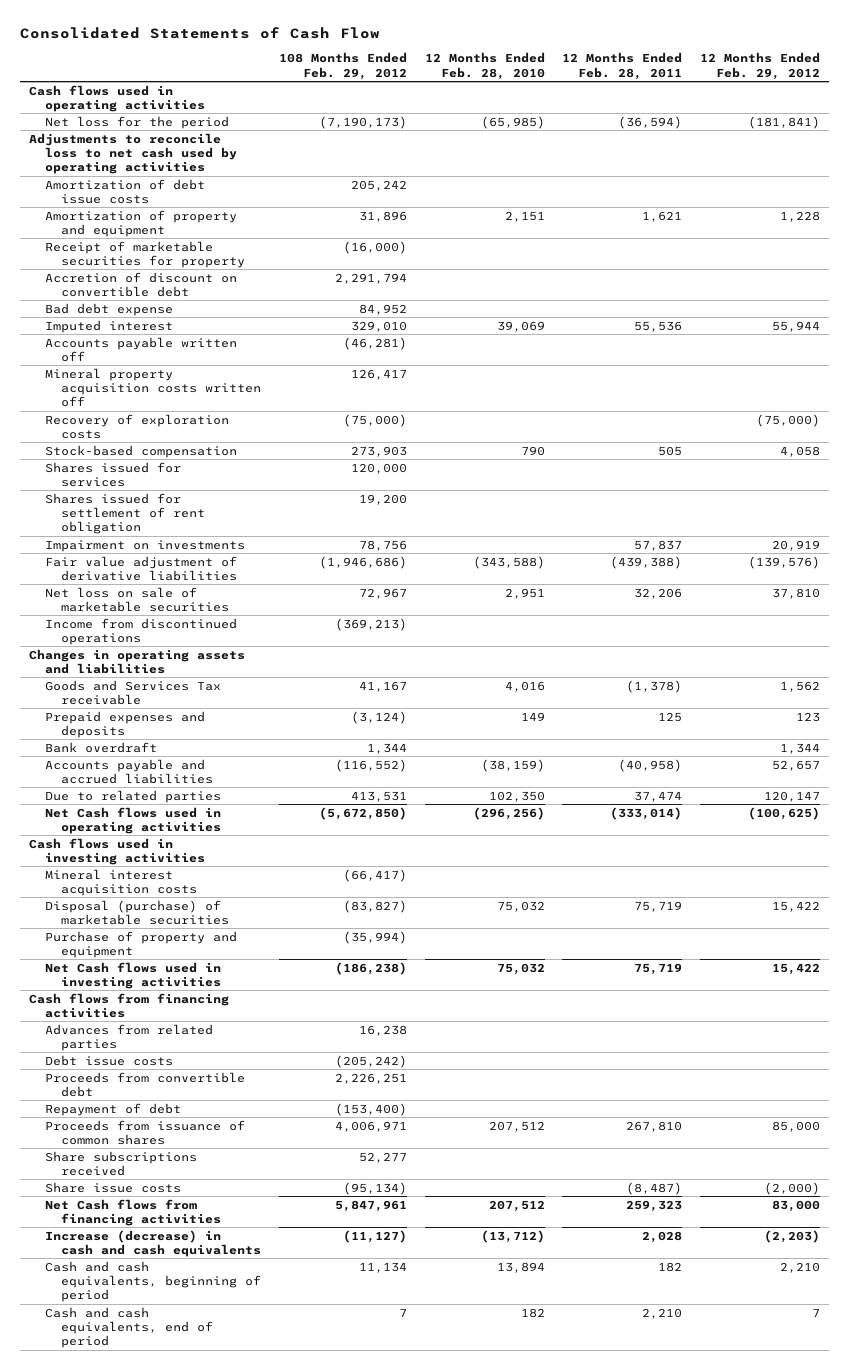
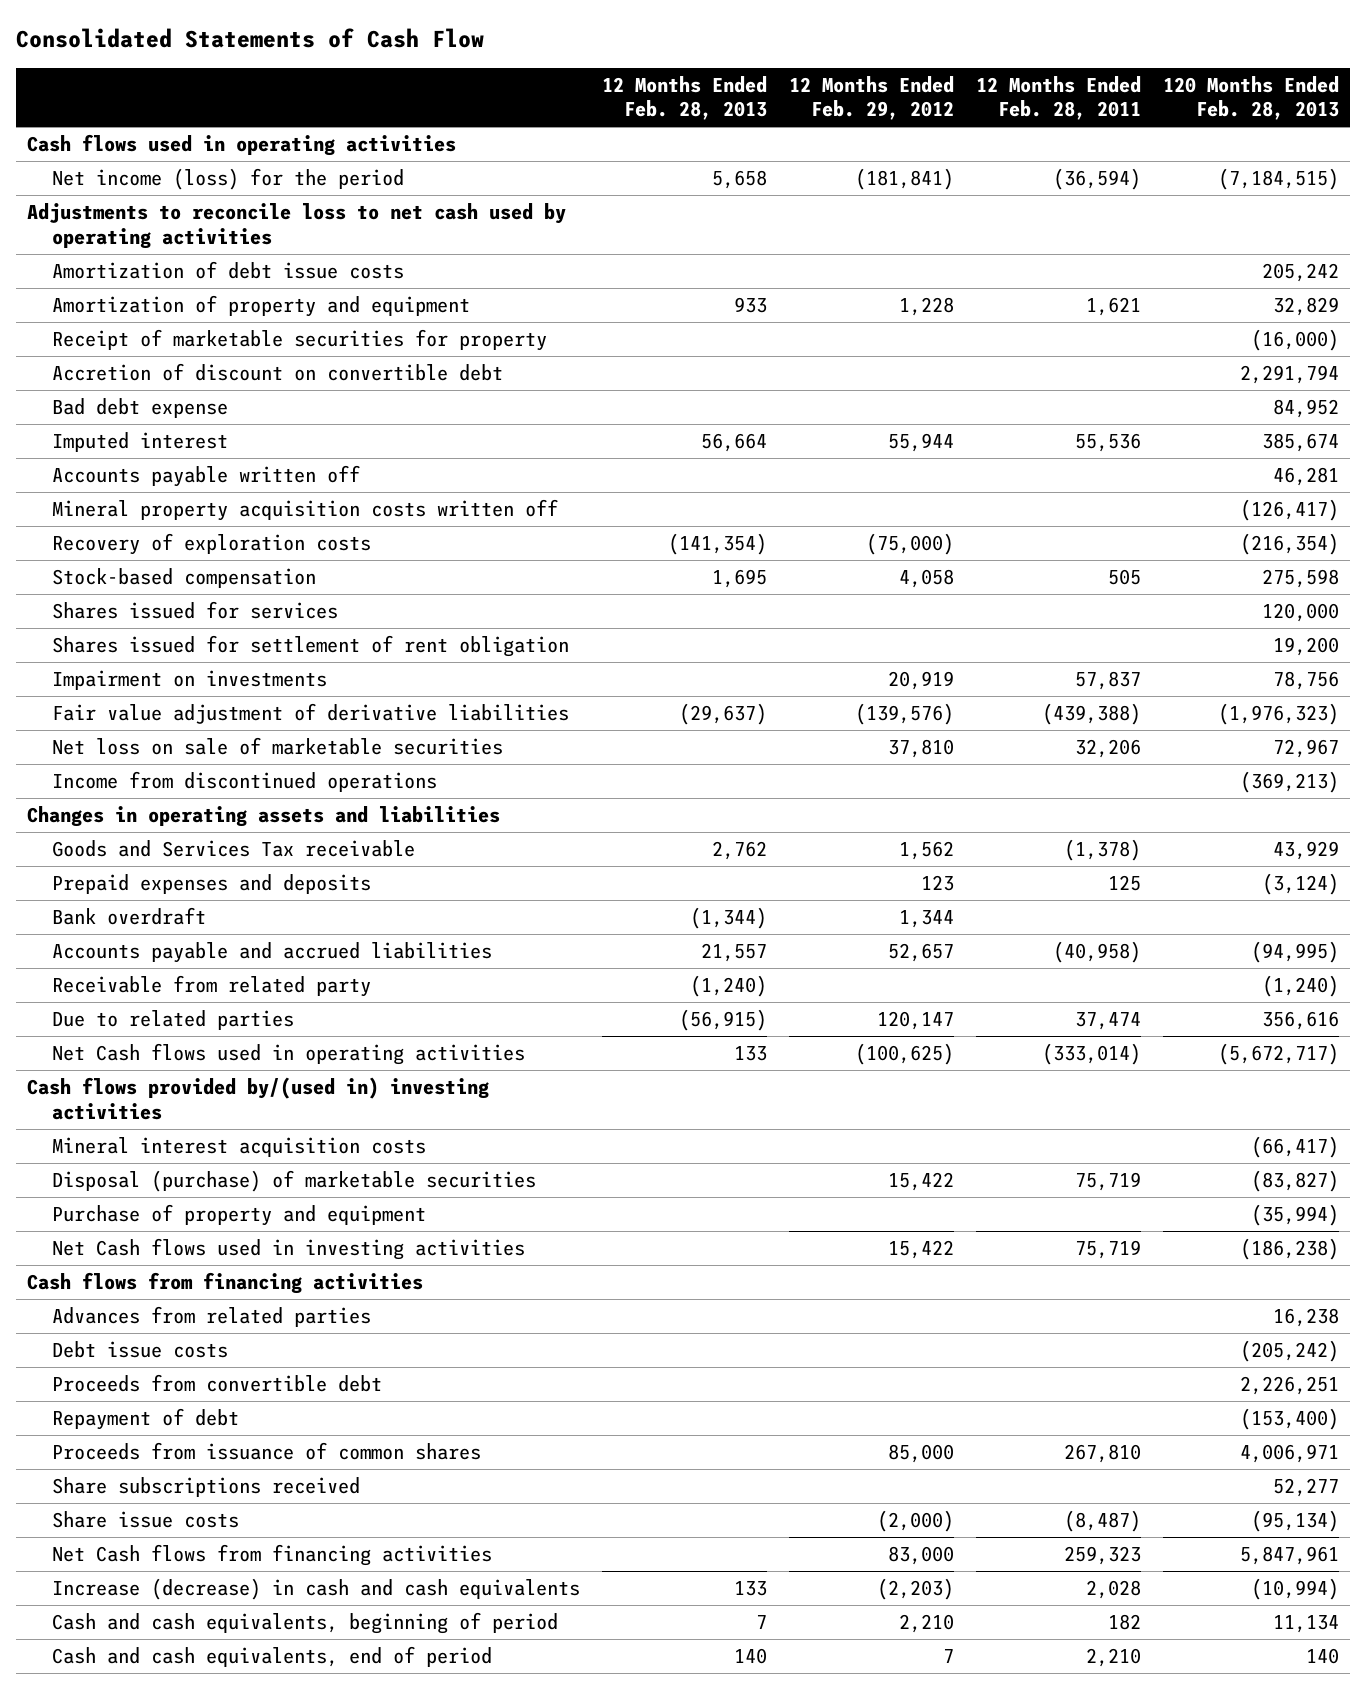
- | 108 Months Ended Feb. 29, 2012 | 12 Months Ended Feb. 28, 2010 | 12 Months Ended Feb. 28, 2011 | 12 Months Ended Feb. 29, 2012
+ | 12 Months Ended Feb. 28, 2013 | 12 Months Ended Feb. 29, 2012 | 12 Months Ended Feb. 28, 2011 | 120 Months Ended Feb. 28, 2013
- Net loss for the period | (7,190,173) | (65,985) | (36,594) | (181,841)
+ Net income (loss) for the period | 5,658 | (181,841) | (36,594) | (7,184,515)
+ Receivable from related party | (1,240) | | | (1,240)
- Cash flows used in investing activities
+ Cash flows provided by/(used in) investing activities

